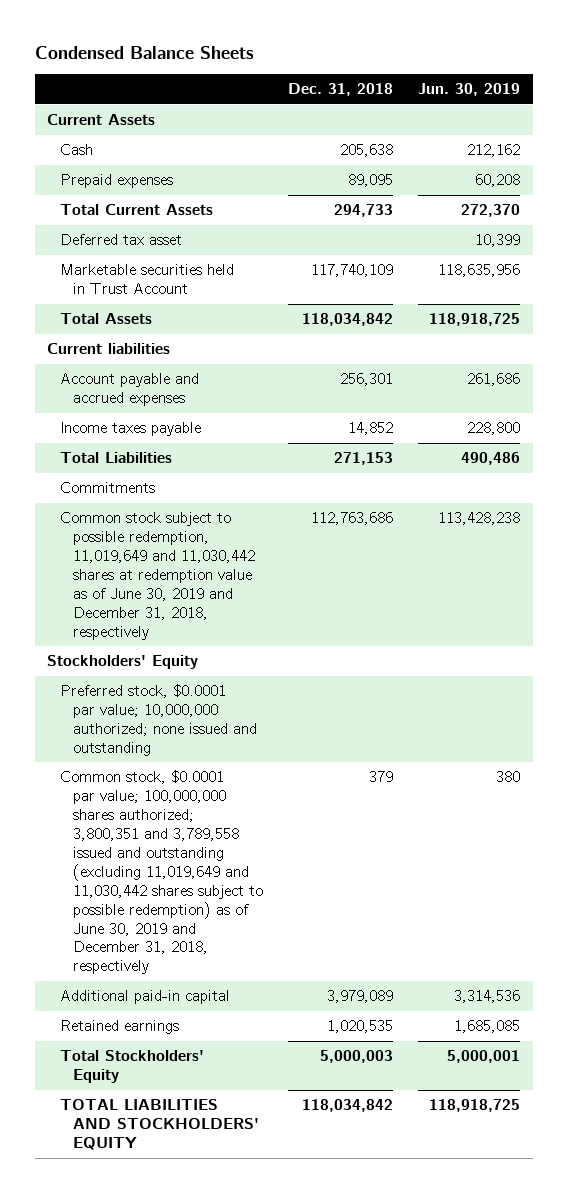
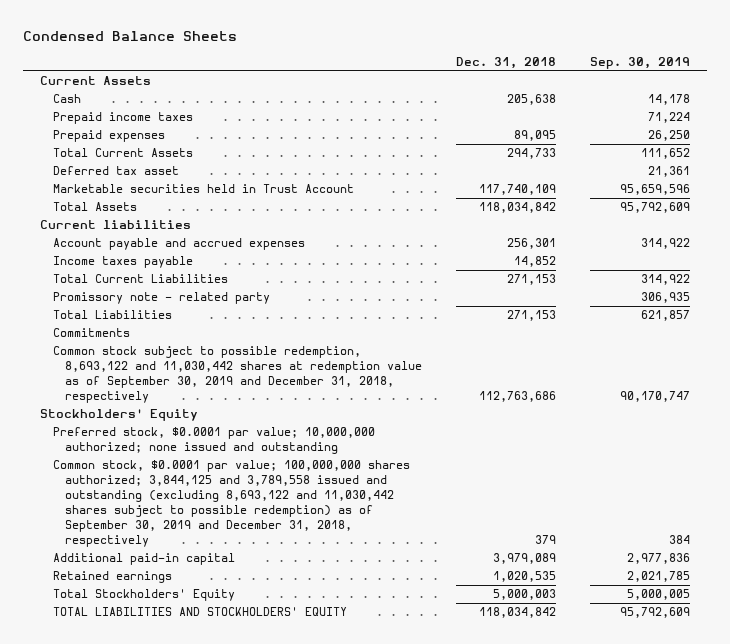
- | Dec. 31, 2018 | Jun. 30, 2019
+ | Dec. 31, 2018 | Sep. 30, 2019
+ Prepaid income taxes | | 71,224
+ Total Current Liabilities | 271,153 | 314,922
+ Promissory note - related party | | 306,935
- Common stock subject to possible redemption, 11,019,649 and 11,030,442 shares at redemption value as of June 30, 2019 and December 31, 2018, respectively | 112,763,686 | 113,428,238
+ Common stock subject to possible redemption, 8,693,122 and 11,030,442 shares at redemption value as of September 30, 2019 and December 31, 2018, respectively | 112,763,686 | 90,170,747
- Common stock, $0.0001 par value; 100,000,000 shares authorized; 3,800,351 and 3,789,558 issued and outstanding (excluding 11,019,649 and 11,030,442 shares subject to possible redemption) as of June 30, 2019 and December 31, 2018, respectively | 379 | 380
+ Common stock, $0.0001 par value; 100,000,000 shares authorized; 3,844,125 and 3,789,558 issued and outstanding (excluding 8,693,122 and 11,030,442 shares subject to possible redemption) as of September 30, 2019 and December 31, 2018, respectively | 379 | 384

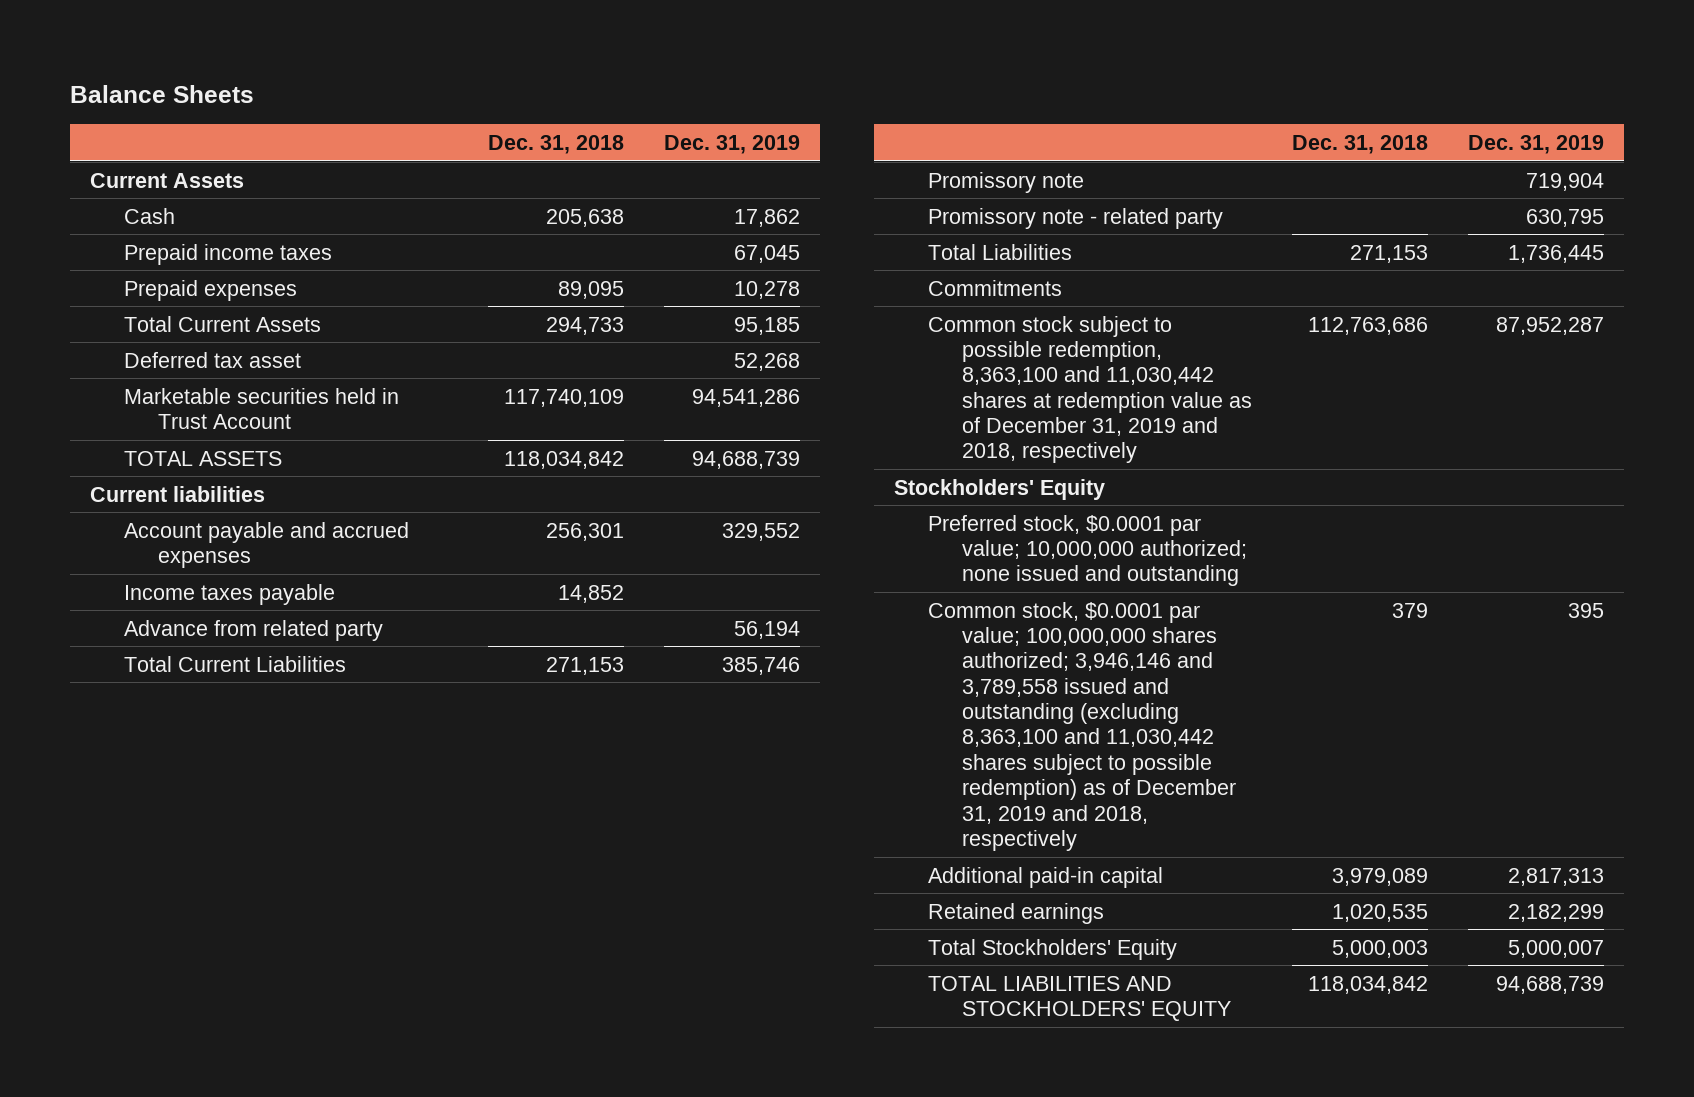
- Condensed Balance Sheets
+ Balance Sheets
- | Dec. 31, 2018 | Sep. 30, 2019
+ | Dec. 31, 2018 | Dec. 31, 2019
- Total Assets | 118,034,842 | 95,792,609
+ TOTAL ASSETS | 118,034,842 | 94,688,739
+ Advance from related party | | 56,194
+ Promissory note | | 719,904
- Common stock subject to possible redemption, 8,693,122 and 11,030,442 shares at redemption value as of September 30, 2019 and December 31, 2018, respectively | 112,763,686 | 90,170,747
+ Common stock subject to possible redemption, 8,363,100 and 11,030,442 shares at redemption value as of December 31, 2019 and 2018, respectively | 112,763,686 | 87,952,287
- Common stock, $0.0001 par value; 100,000,000 shares authorized; 3,844,125 and 3,789,558 issued and outstanding (excluding 8,693,122 and 11,030,442 shares subject to possible redemption) as of September 30, 2019 and December 31, 2018, respectively | 379 | 384
+ Common stock, $0.0001 par value; 100,000,000 shares authorized; 3,946,146 and 3,789,558 issued and outstanding (excluding 8,363,100 and 11,030,442 shares subject to possible redemption) as of December 31, 2019 and 2018, respectively | 379 | 395

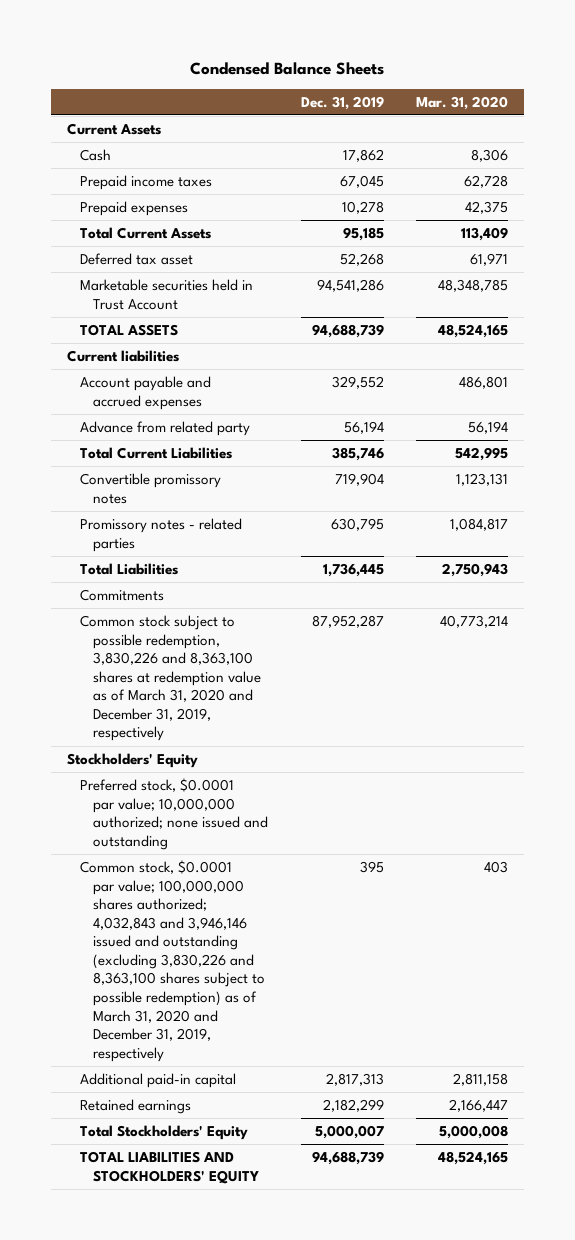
- Balance Sheets
+ Condensed Balance Sheets
- | Dec. 31, 2018 | Dec. 31, 2019
+ | Dec. 31, 2019 | Mar. 31, 2020
- Income taxes payable | 14,852 |
- Promissory note | | 719,904
- Promissory note - related party | | 630,795
+ Convertible promissory notes | 719,904 | 1,123,131
+ Promissory notes - related parties | 630,795 | 1,084,817
- Common stock subject to possible redemption, 8,363,100 and 11,030,442 shares at redemption value as of December 31, 2019 and 2018, respectively | 112,763,686 | 87,952,287
+ Common stock subject to possible redemption, 3,830,226 and 8,363,100 shares at redemption value as of March 31, 2020 and December 31, 2019, respectively | 87,952,287 | 40,773,214
- Common stock, $0.0001 par value; 100,000,000 shares authorized; 3,946,146 and 3,789,558 issued and outstanding (excluding 8,363,100 and 11,030,442 shares subject to possible redemption) as of December 31, 2019 and 2018, respectively | 379 | 395
+ Common stock, $0.0001 par value; 100,000,000 shares authorized; 4,032,843 and 3,946,146 issued and outstanding (excluding 3,830,226 and 8,363,100 shares subject to possible redemption) as of March 31, 2020 and December 31, 2019, respectively | 395 | 403

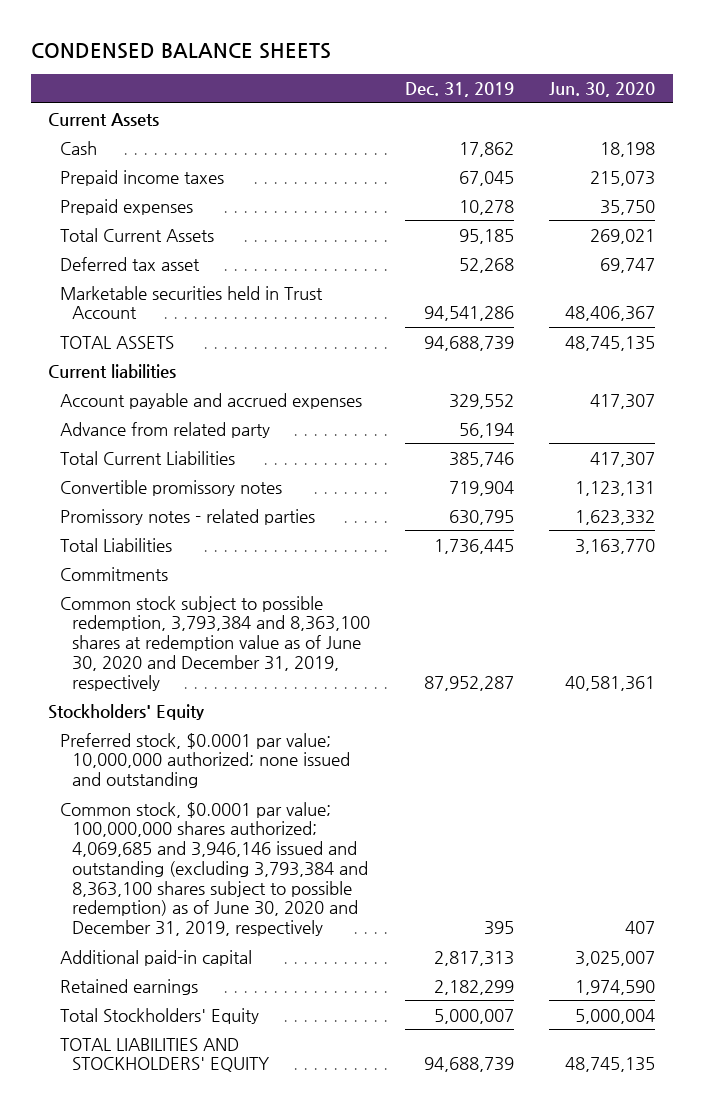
- Condensed Balance Sheets
+ CONDENSED BALANCE SHEETS
- | Dec. 31, 2019 | Mar. 31, 2020
+ | Dec. 31, 2019 | Jun. 30, 2020
- Common stock subject to possible redemption, 3,830,226 and 8,363,100 shares at redemption value as of March 31, 2020 and December 31, 2019, respectively | 87,952,287 | 40,773,214
+ Common stock subject to possible redemption, 3,793,384 and 8,363,100 shares at redemption value as of June 30, 2020 and December 31, 2019, respectively | 87,952,287 | 40,581,361
- Common stock, $0.0001 par value; 100,000,000 shares authorized; 4,032,843 and 3,946,146 issued and outstanding (excluding 3,830,226 and 8,363,100 shares subject to possible redemption) as of March 31, 2020 and December 31, 2019, respectively | 395 | 403
+ Common stock, $0.0001 par value; 100,000,000 shares authorized; 4,069,685 and 3,946,146 issued and outstanding (excluding 3,793,384 and 8,363,100 shares subject to possible redemption) as of June 30, 2020 and December 31, 2019, respectively | 395 | 407

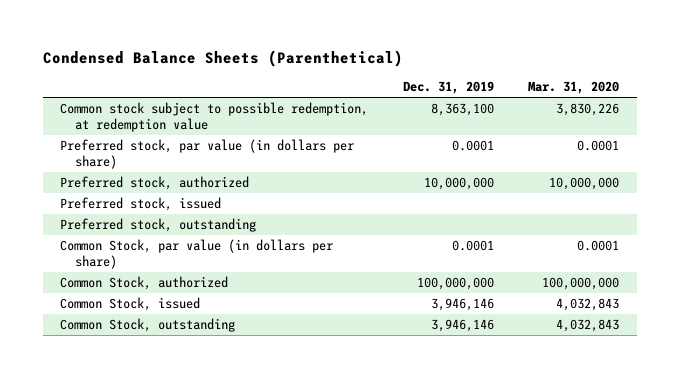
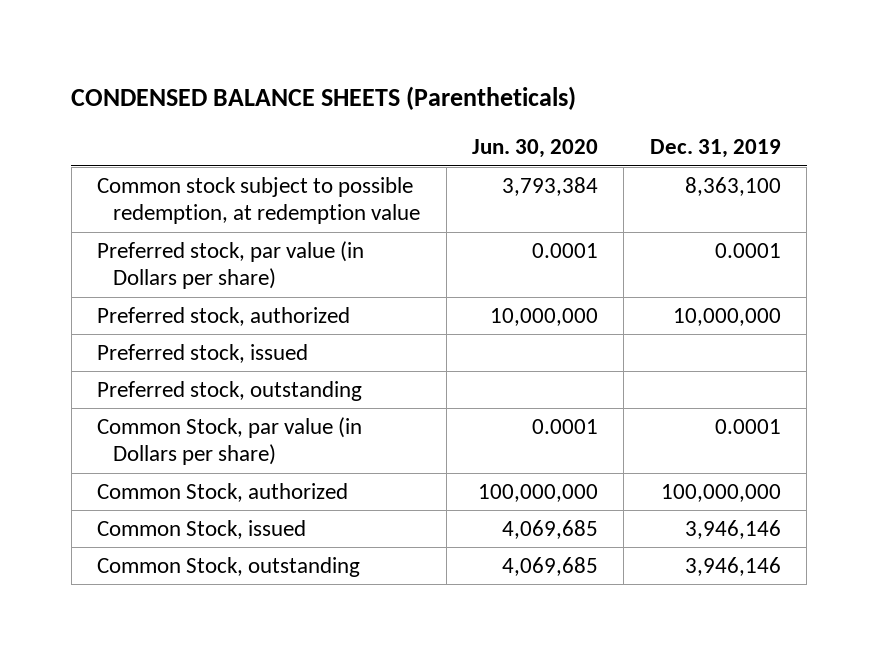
- Condensed Balance Sheets (Parenthetical)
+ CONDENSED BALANCE SHEETS (Parentheticals)
- | Dec. 31, 2019 | Mar. 31, 2020
+ | Jun. 30, 2020 | Dec. 31, 2019
- Preferred stock, par value (in dollars per share) | 0.0001 | 0.0001
+ Preferred stock, par value (in Dollars per share) | 0.0001 | 0.0001
- Common Stock, par value (in dollars per share) | 0.0001 | 0.0001
+ Common Stock, par value (in Dollars per share) | 0.0001 | 0.0001

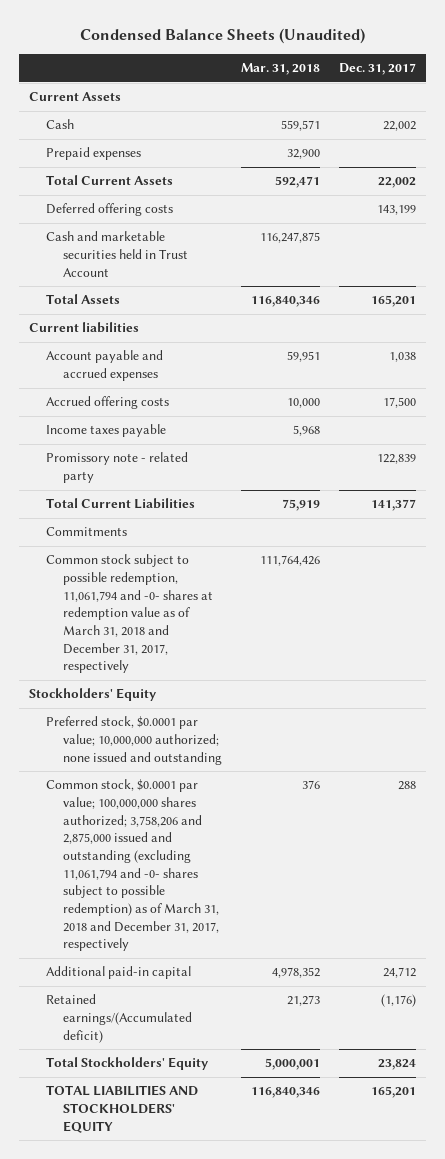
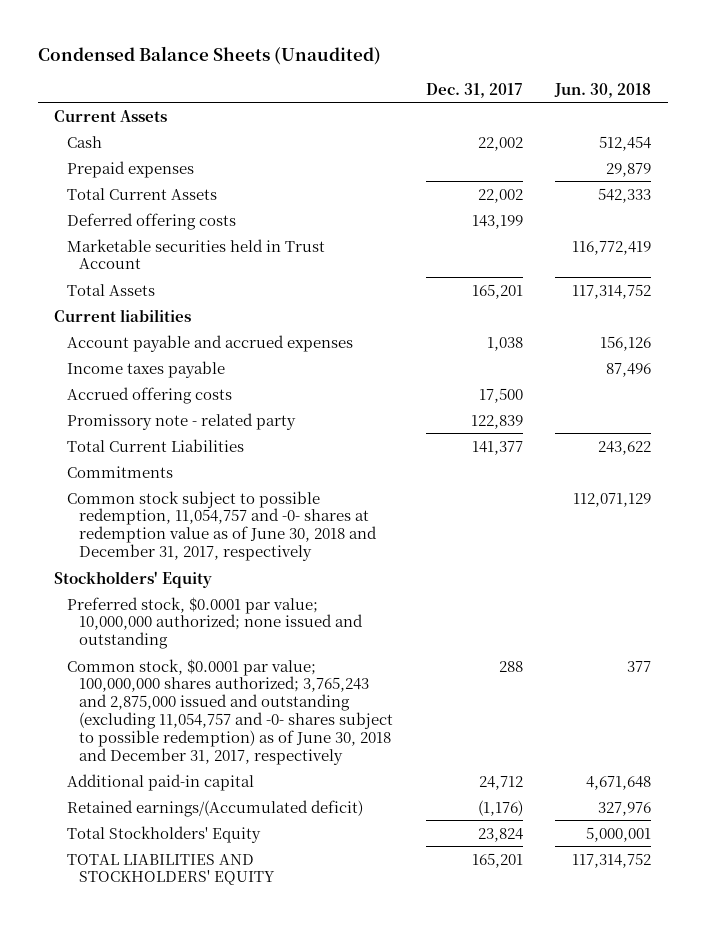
- | Mar. 31, 2018 | Dec. 31, 2017
+ | Dec. 31, 2017 | Jun. 30, 2018
- Cash and marketable securities held in Trust Account | 116,247,875 |
+ Marketable securities held in Trust Account | | 116,772,419
moved down: Accrued offering costs | 17,500 |
- Common stock subject to possible redemption, 11,061,794 and -0- shares at redemption value as of March 31, 2018 and December 31, 2017, respectively | 111,764,426 |
+ Common stock subject to possible redemption, 11,054,757 and -0- shares at redemption value as of June 30, 2018 and December 31, 2017, respectively | | 112,071,129
- Common stock, $0.0001 par value; 100,000,000 shares authorized; 3,758,206 and 2,875,000 issued and outstanding (excluding 11,061,794 and -0- shares subject to possible redemption) as of March 31, 2018 and December 31, 2017, respectively | 376 | 288
+ Common stock, $0.0001 par value; 100,000,000 shares authorized; 3,765,243 and 2,875,000 issued and outstanding (excluding 11,054,757 and -0- shares subject to possible redemption) as of June 30, 2018 and December 31, 2017, respectively | 288 | 377

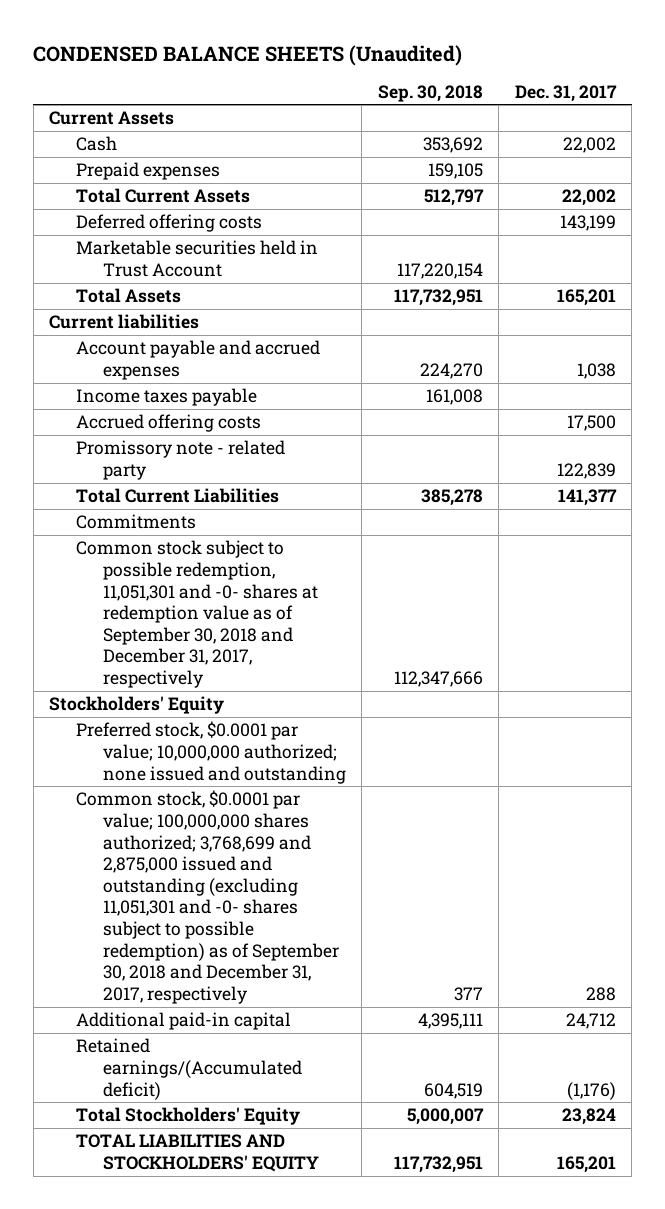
- Condensed Balance Sheets (Unaudited)
+ CONDENSED BALANCE SHEETS (Unaudited)
- | Dec. 31, 2017 | Jun. 30, 2018
+ | Sep. 30, 2018 | Dec. 31, 2017
- Common stock subject to possible redemption, 11,054,757 and -0- shares at redemption value as of June 30, 2018 and December 31, 2017, respectively | | 112,071,129
+ Common stock subject to possible redemption, 11,051,301 and -0- shares at redemption value as of September 30, 2018 and December 31, 2017, respectively | 112,347,666 |
- Common stock, $0.0001 par value; 100,000,000 shares authorized; 3,765,243 and 2,875,000 issued and outstanding (excluding 11,054,757 and -0- shares subject to possible redemption) as of June 30, 2018 and December 31, 2017, respectively | 288 | 377
+ Common stock, $0.0001 par value; 100,000,000 shares authorized; 3,768,699 and 2,875,000 issued and outstanding (excluding 11,051,301 and -0- shares subject to possible redemption) as of September 30, 2018 and December 31, 2017, respectively | 377 | 288

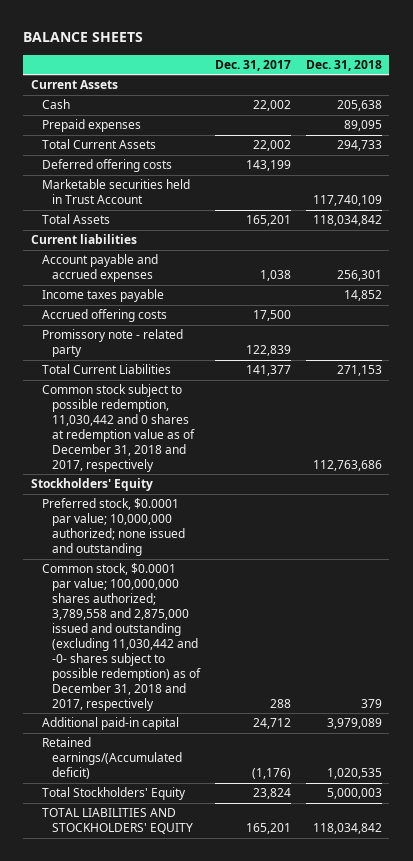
- CONDENSED BALANCE SHEETS (Unaudited)
+ BALANCE SHEETS
- | Sep. 30, 2018 | Dec. 31, 2017
+ | Dec. 31, 2017 | Dec. 31, 2018
- Commitments
- Common stock subject to possible redemption, 11,051,301 and -0- shares at redemption value as of September 30, 2018 and December 31, 2017, respectively | 112,347,666 |
+ Common stock subject to possible redemption, 11,030,442 and 0 shares at redemption value as of December 31, 2018 and 2017, respectively | | 112,763,686
- Common stock, $0.0001 par value; 100,000,000 shares authorized; 3,768,699 and 2,875,000 issued and outstanding (excluding 11,051,301 and -0- shares subject to possible redemption) as of September 30, 2018 and December 31, 2017, respectively | 377 | 288
+ Common stock, $0.0001 par value; 100,000,000 shares authorized; 3,789,558 and 2,875,000 issued and outstanding (excluding 11,030,442 and -0- shares subject to possible redemption) as of December 31, 2018 and 2017, respectively | 288 | 379

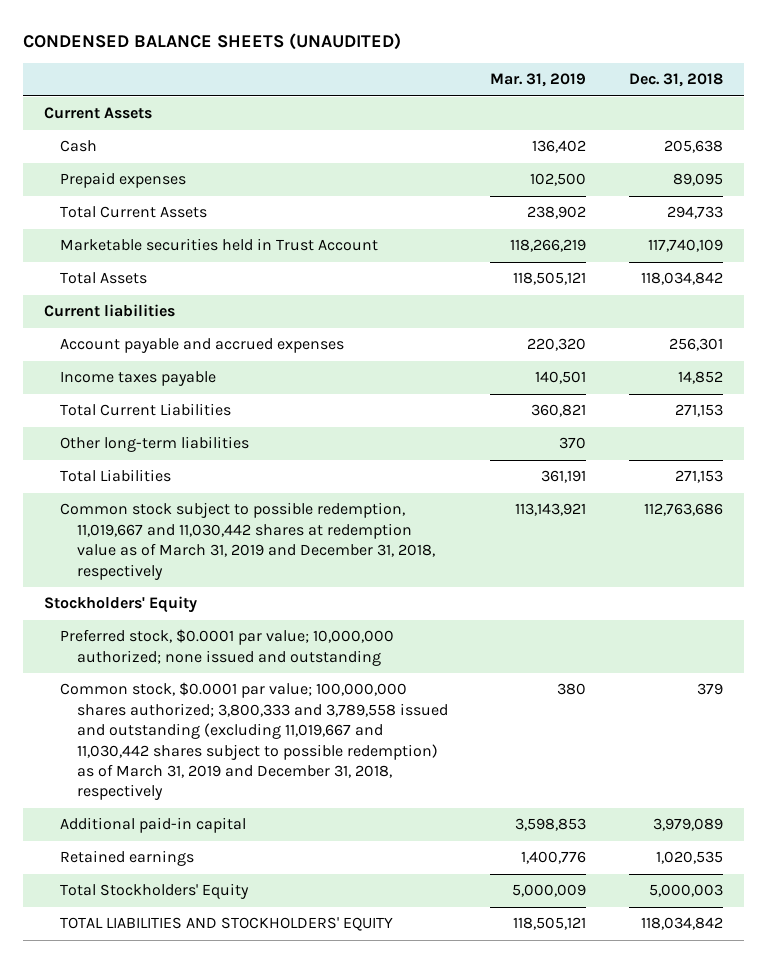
- BALANCE SHEETS
+ CONDENSED BALANCE SHEETS (UNAUDITED)
- | Dec. 31, 2017 | Dec. 31, 2018
+ | Mar. 31, 2019 | Dec. 31, 2018
- Deferred offering costs | 143,199 |
- Accrued offering costs | 17,500 |
- Promissory note - related party | 122,839 |
- Common stock subject to possible redemption, 11,030,442 and 0 shares at redemption value as of December 31, 2018 and 2017, respectively | | 112,763,686
+ Other long-term liabilities | 370 |
+ Total Liabilities | 361,191 | 271,153
+ Common stock subject to possible redemption, 11,019,667 and 11,030,442 shares at redemption value as of March 31, 2019 and December 31, 2018, respectively | 113,143,921 | 112,763,686
- Common stock, $0.0001 par value; 100,000,000 shares authorized; 3,789,558 and 2,875,000 issued and outstanding (excluding 11,030,442 and -0- shares subject to possible redemption) as of December 31, 2018 and 2017, respectively | 288 | 379
+ Common stock, $0.0001 par value; 100,000,000 shares authorized; 3,800,333 and 3,789,558 issued and outstanding (excluding 11,019,667 and 11,030,442 shares subject to possible redemption) as of March 31, 2019 and December 31, 2018, respectively | 380 | 379
- Retained earnings/(Accumulated deficit) | (1,176) | 1,020,535
+ Retained earnings | 1,400,776 | 1,020,535

